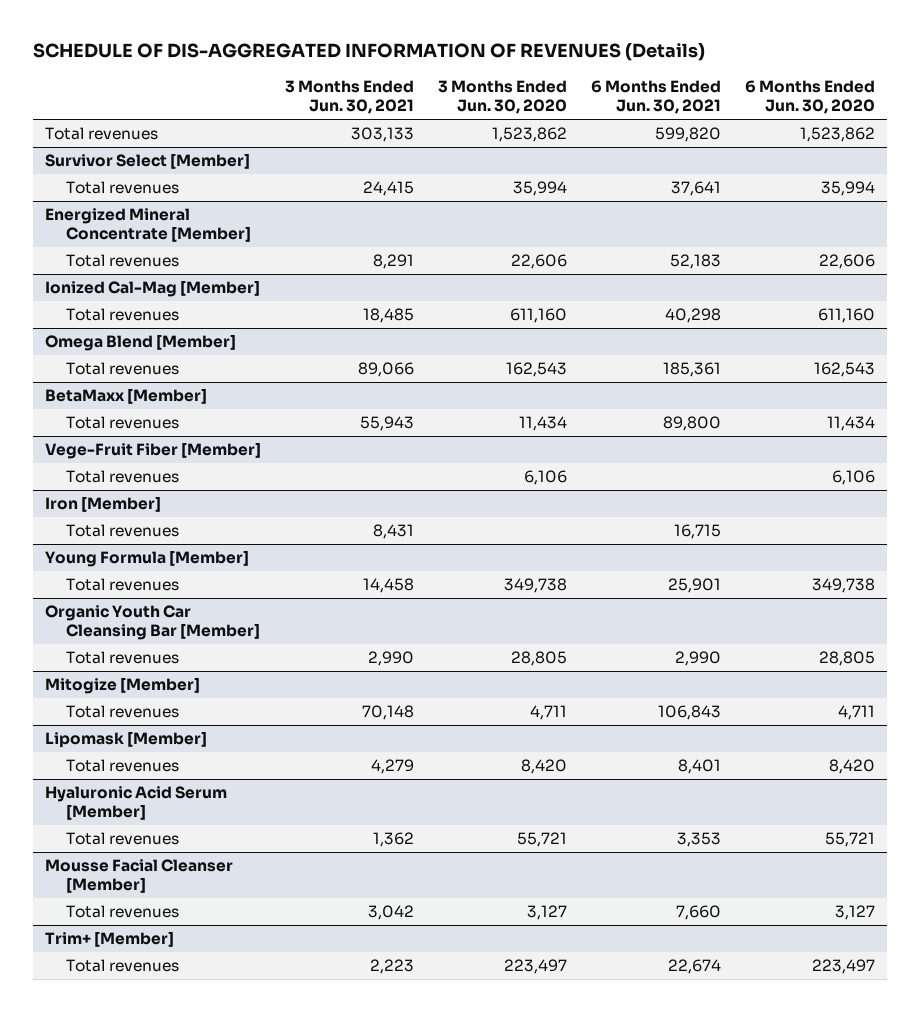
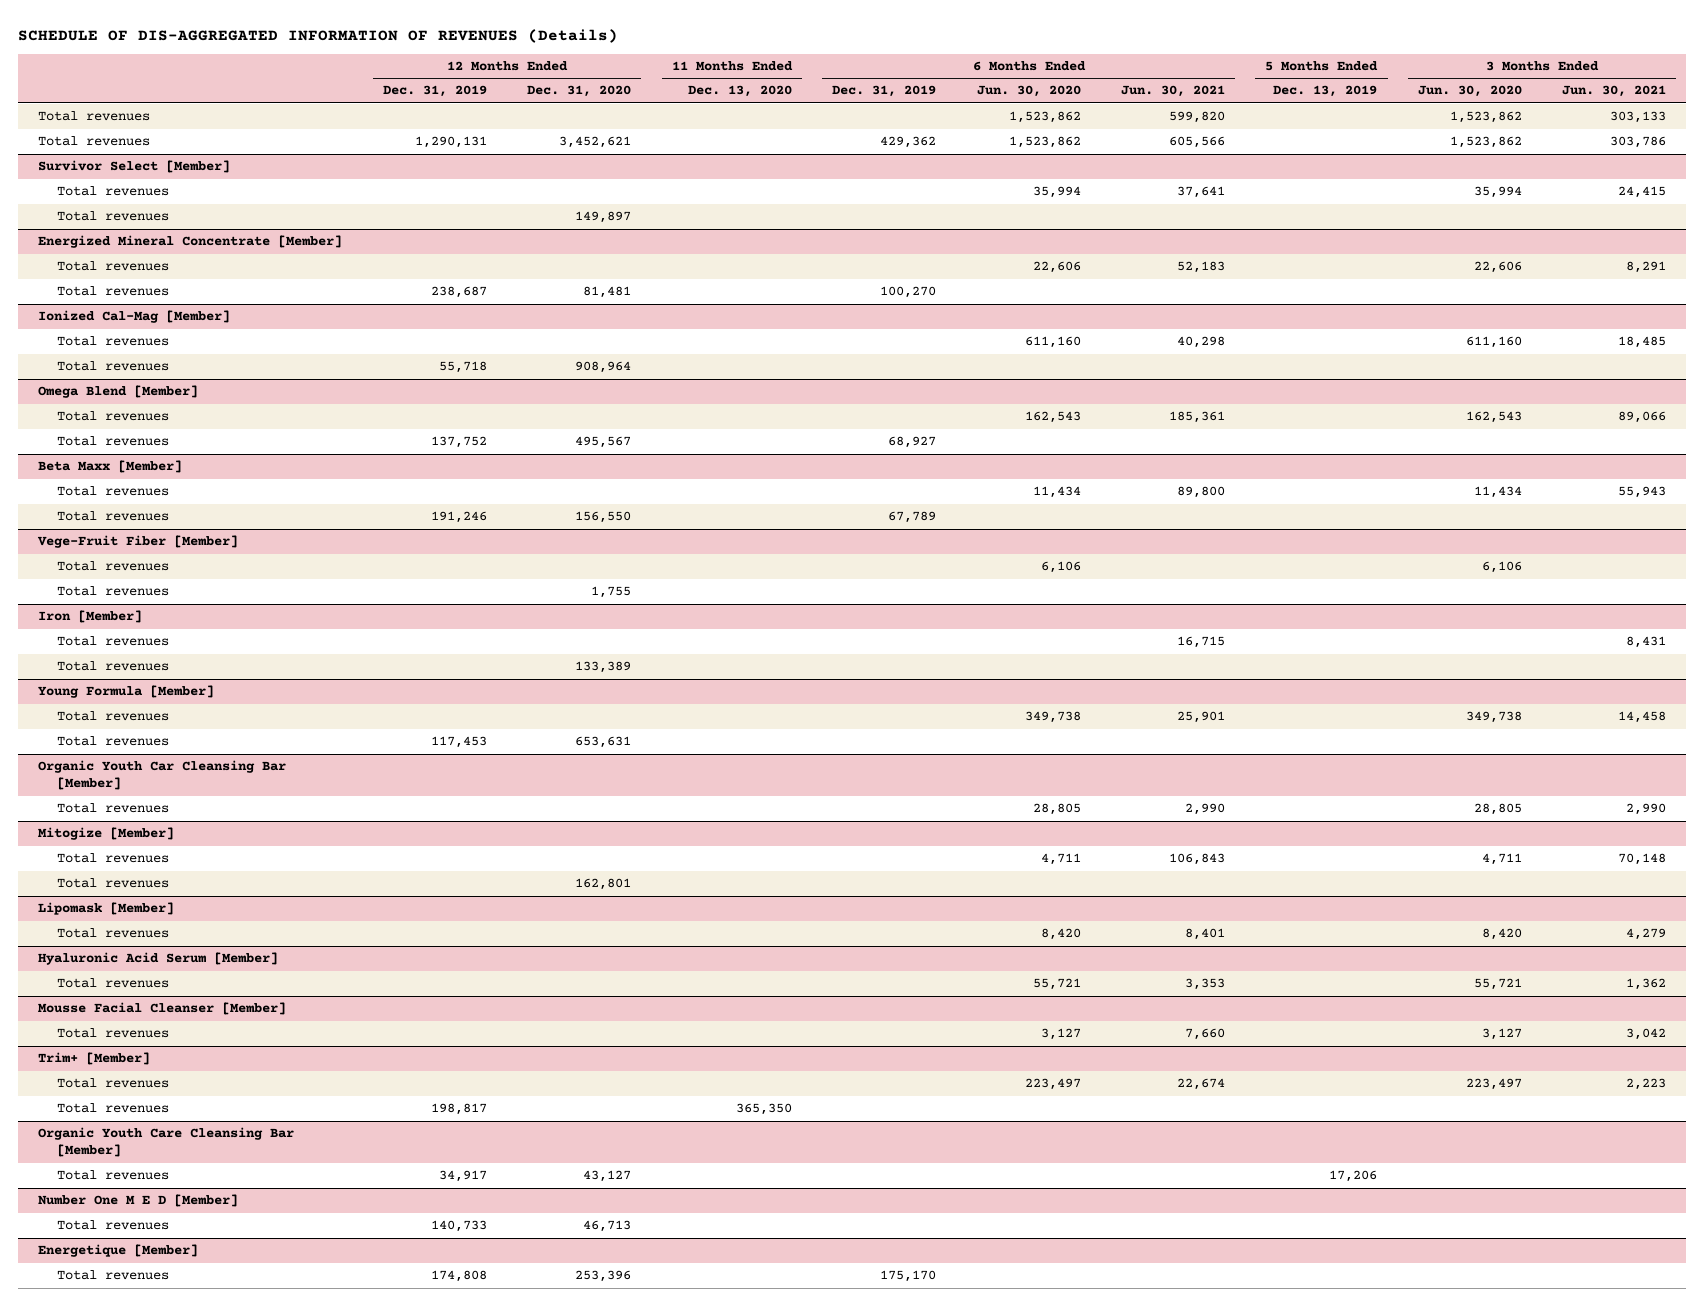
- | 3 Months Ended Jun. 30, 2021 | 3 Months Ended Jun. 30, 2020 | 6 Months Ended Jun. 30, 2021 | 6 Months Ended Jun. 30, 2020
+ | 12 Months Ended Dec. 31, 2019 | 12 Months Ended Dec. 31, 2020 | 11 Months Ended Dec. 13, 2020 | 6 Months Ended Dec. 31, 2019 | 6 Months Ended Jun. 30, 2020 | 6 Months Ended Jun. 30, 2021 | 5 Months Ended Dec. 13, 2019 | 3 Months Ended Jun. 30, 2020 | 3 Months Ended Jun. 30, 2021
+ Total revenues | 1,290,131 | 3,452,621 | | 429,362 | 1,523,862 | 605,566 | | 1,523,862 | 303,786
@ Survivor Select [Member]
+ Total revenues | | 149,897 | | | | | | |
@ Energized Mineral Concentrate [Member]
+ Total revenues | 238,687 | 81,481 | | 100,270 | | | | |
@ Ionized Cal-Mag [Member]
+ Total revenues | 55,718 | 908,964 | | | | | | |
- BetaMaxx [Member]
@ Omega Blend [Member]
+ Total revenues | 137,752 | 495,567 | | 68,927 | | | | |
+ Beta Maxx [Member]
+ Total revenues | 191,246 | 156,550 | | 67,789 | | | | |
@ Vege-Fruit Fiber [Member]
+ Total revenues | | 1,755 | | | | | | |
@ Iron [Member]
+ Total revenues | | 133,389 | | | | | | |
@ Young Formula [Member]
+ Total revenues | 117,453 | 653,631 | | | | | | |
@ Mitogize [Member]
+ Total revenues | | 162,801 | | | | | | |
@ Trim+ [Member]
+ Total revenues | 198,817 | | 365,350 | | | | | |
+ Organic Youth Care Cleansing Bar [Member]
+ Total revenues | 34,917 | 43,127 | | | | | 17,206 | |
+ Number One M E D [Member]
+ Total revenues | 140,733 | 46,713 | | | | | | |
+ Energetique [Member]
+ Total revenues | 174,808 | 253,396 | | 175,170 | | | | |

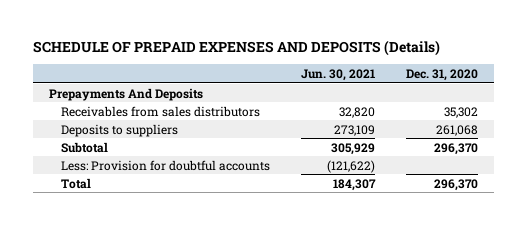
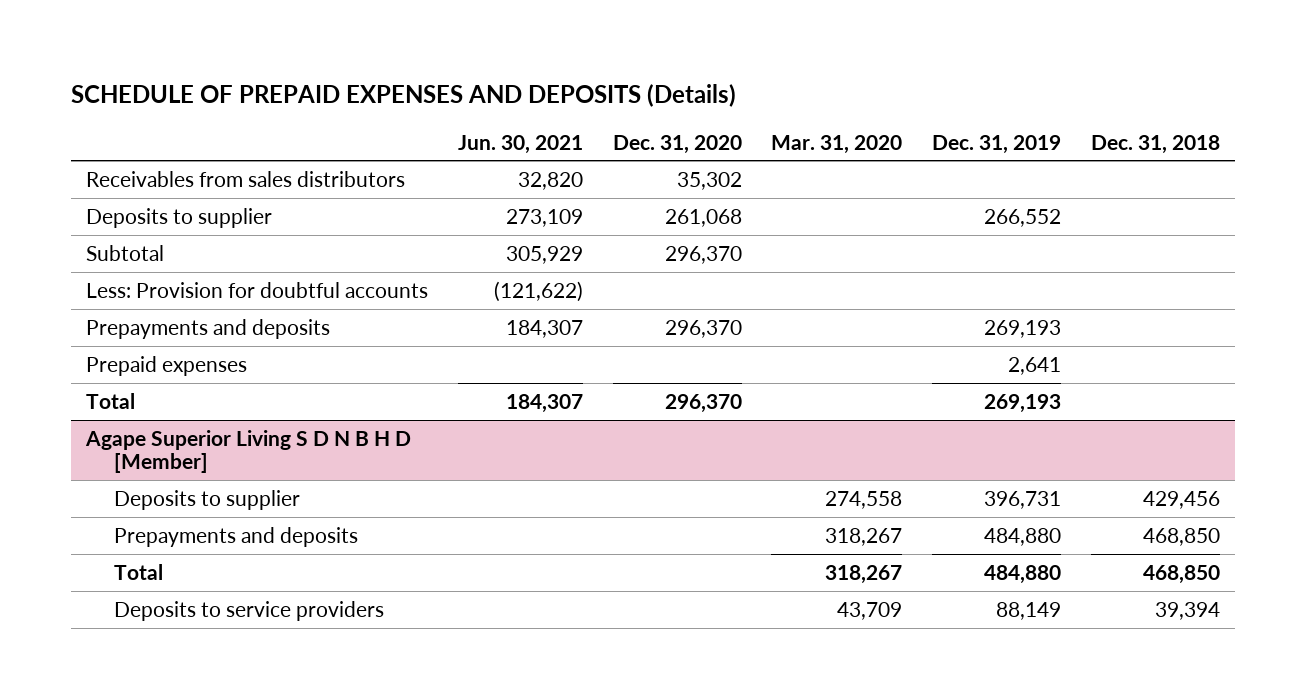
- | Jun. 30, 2021 | Dec. 31, 2020
+ | Jun. 30, 2021 | Dec. 31, 2020 | Mar. 31, 2020 | Dec. 31, 2019 | Dec. 31, 2018
- Prepayments And Deposits
- Deposits to suppliers | 273,109 | 261,068
+ Deposits to supplier | 273,109 | 261,068 | | 266,552 |
+ Prepayments and deposits | 184,307 | 296,370 | | 269,193 |
+ Prepaid expenses | | | | 2,641 |
+ Agape Superior Living S D N B H D [Member]
+ Deposits to supplier | | | 274,558 | 396,731 | 429,456
+ Prepayments and deposits | | | 318,267 | 484,880 | 468,850
+ Total | | | 318,267 | 484,880 | 468,850
+ Deposits to service providers | | | 43,709 | 88,149 | 39,394

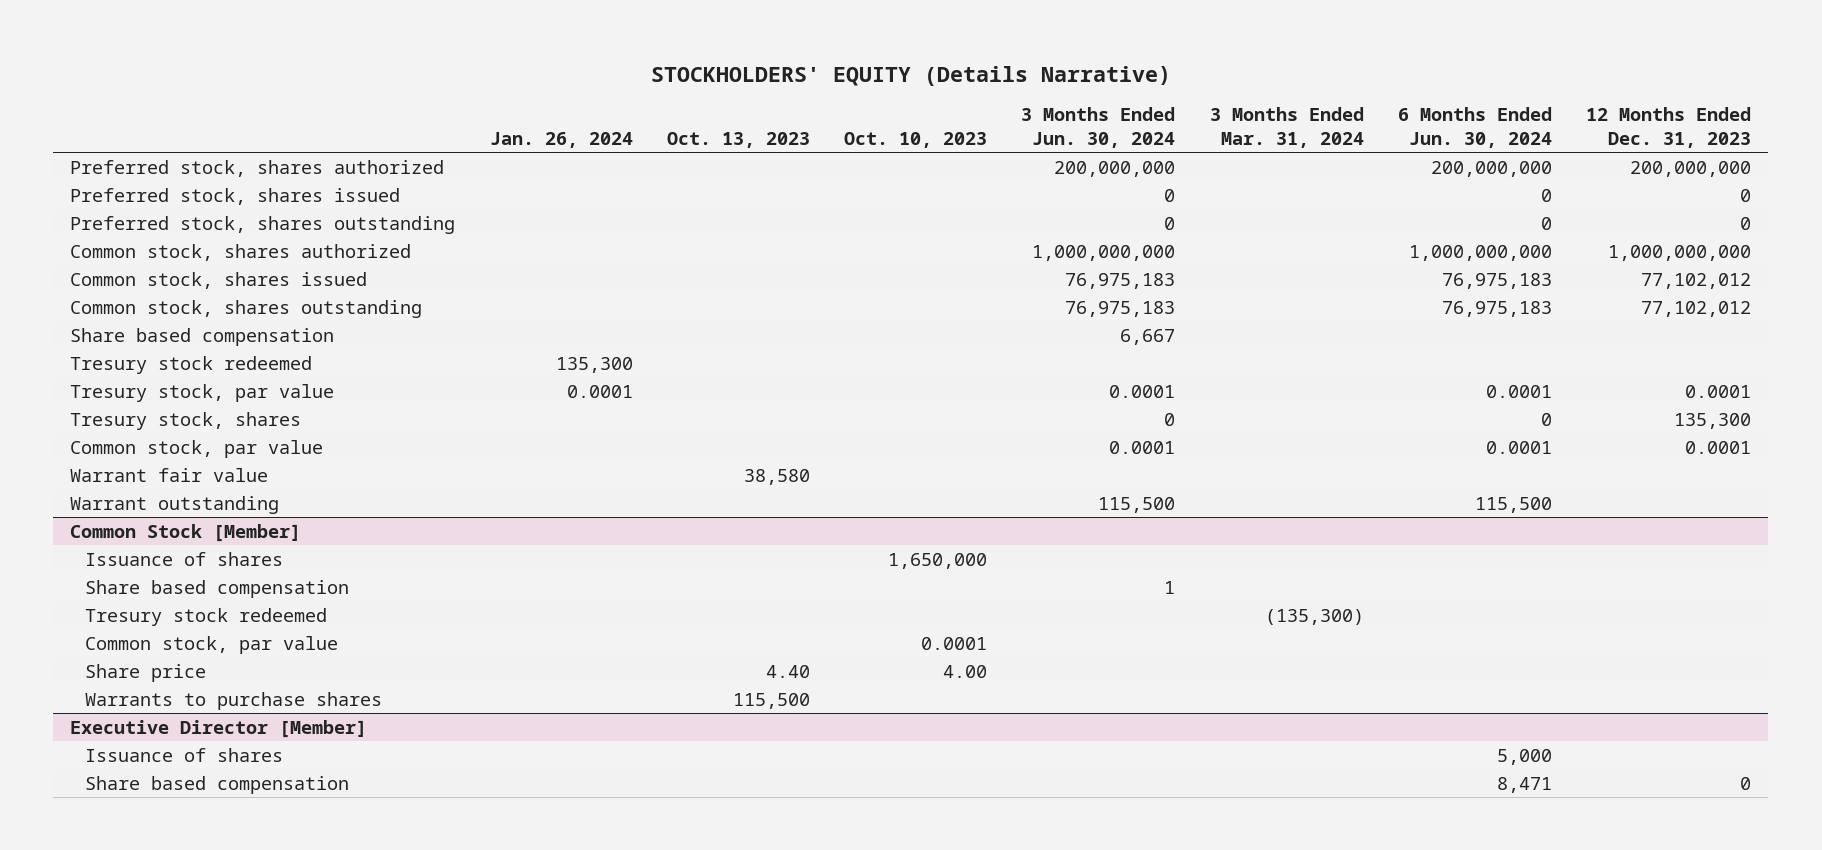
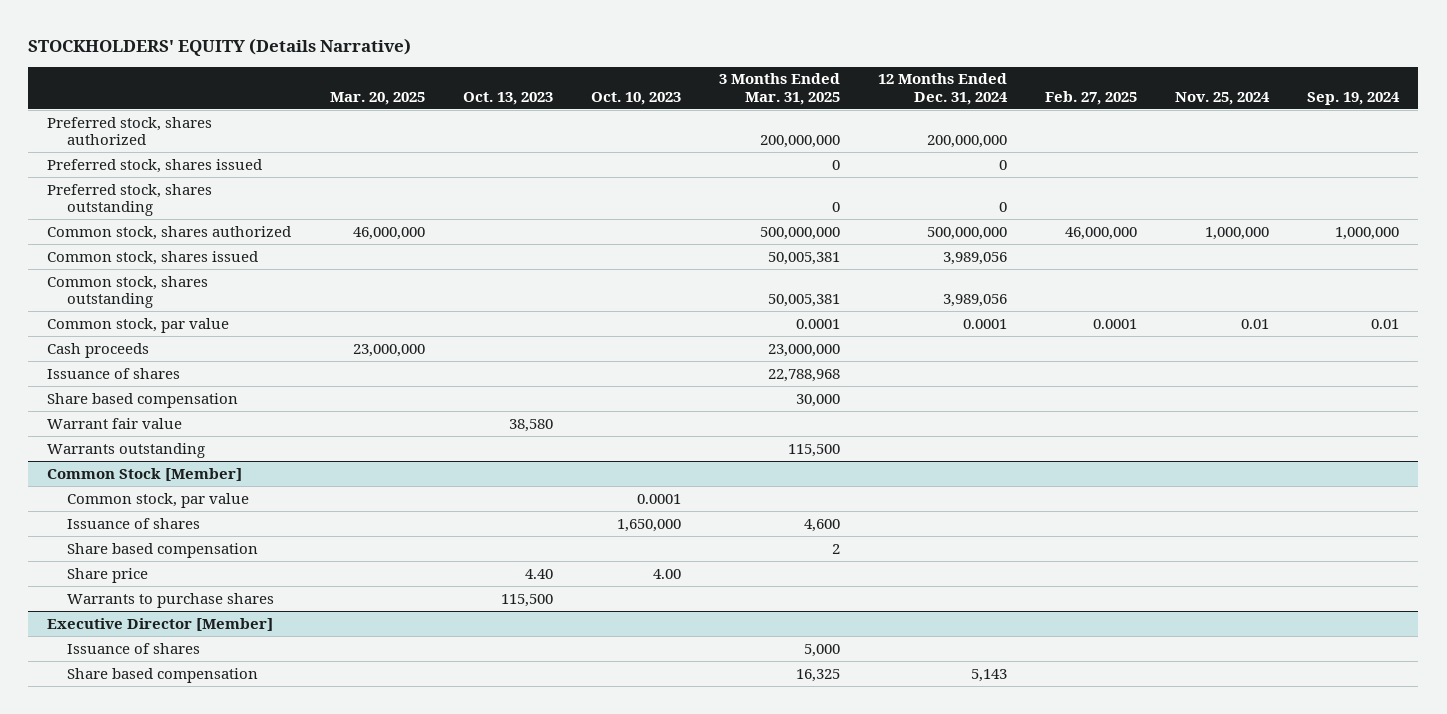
- | Jan. 26, 2024 | Oct. 13, 2023 | Oct. 10, 2023 | 3 Months Ended Jun. 30, 2024 | 3 Months Ended Mar. 31, 2024 | 6 Months Ended Jun. 30, 2024 | 12 Months Ended Dec. 31, 2023
+ | Mar. 20, 2025 | Oct. 13, 2023 | Oct. 10, 2023 | 3 Months Ended Mar. 31, 2025 | 12 Months Ended Dec. 31, 2024 | Feb. 27, 2025 | Nov. 25, 2024 | Sep. 19, 2024
- Tresury stock redeemed | 135,300 | | | | | |
- Tresury stock, par value | 0.0001 | | | 0.0001 | | 0.0001 | 0.0001
- Tresury stock, shares | | | | 0 | | 0 | 135,300
+ Cash proceeds | 23,000,000 | | | 23,000,000 | | | |
+ Issuance of shares | | | | 22,788,968 | | | |
moved down: Share based compensation | | | | 30,000 | | | |
- Warrant outstanding | | | | 115,500 | | 115,500 |
+ Warrants outstanding | | | | 115,500 | | | |
@ Common Stock [Member]
moved up: Common stock, par value | | | 0.0001 | | | | |
- Tresury stock redeemed | | | | | (135,300) | |

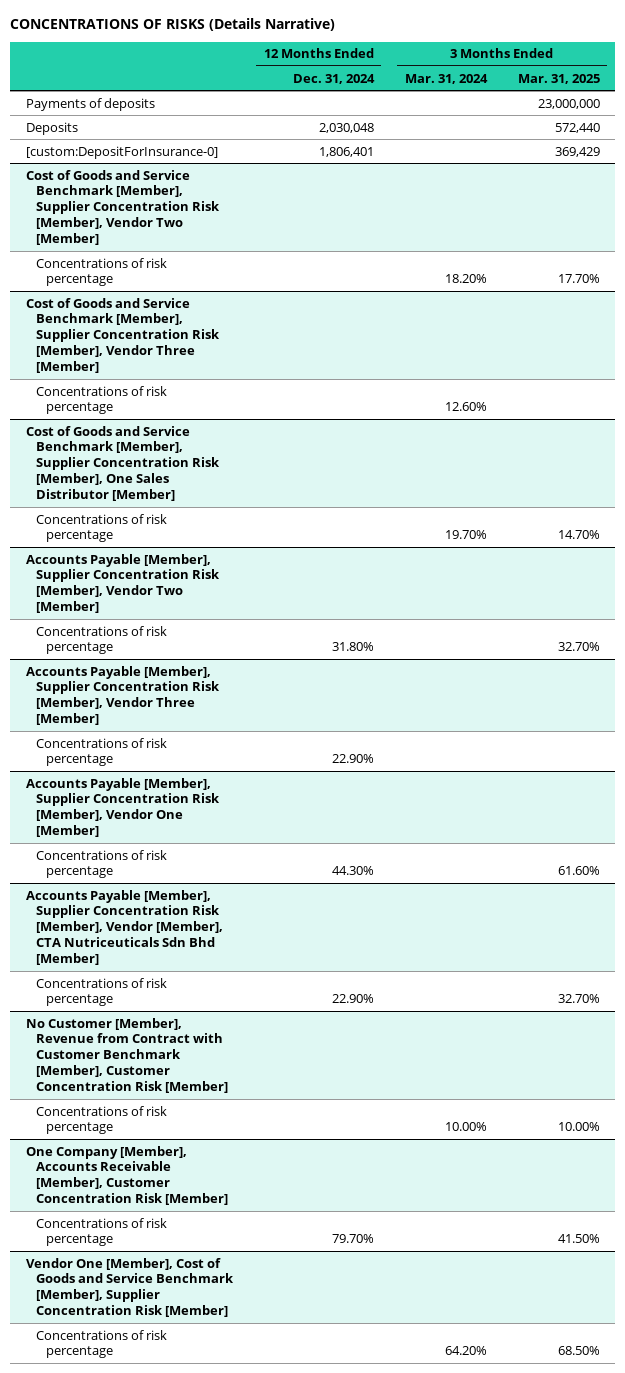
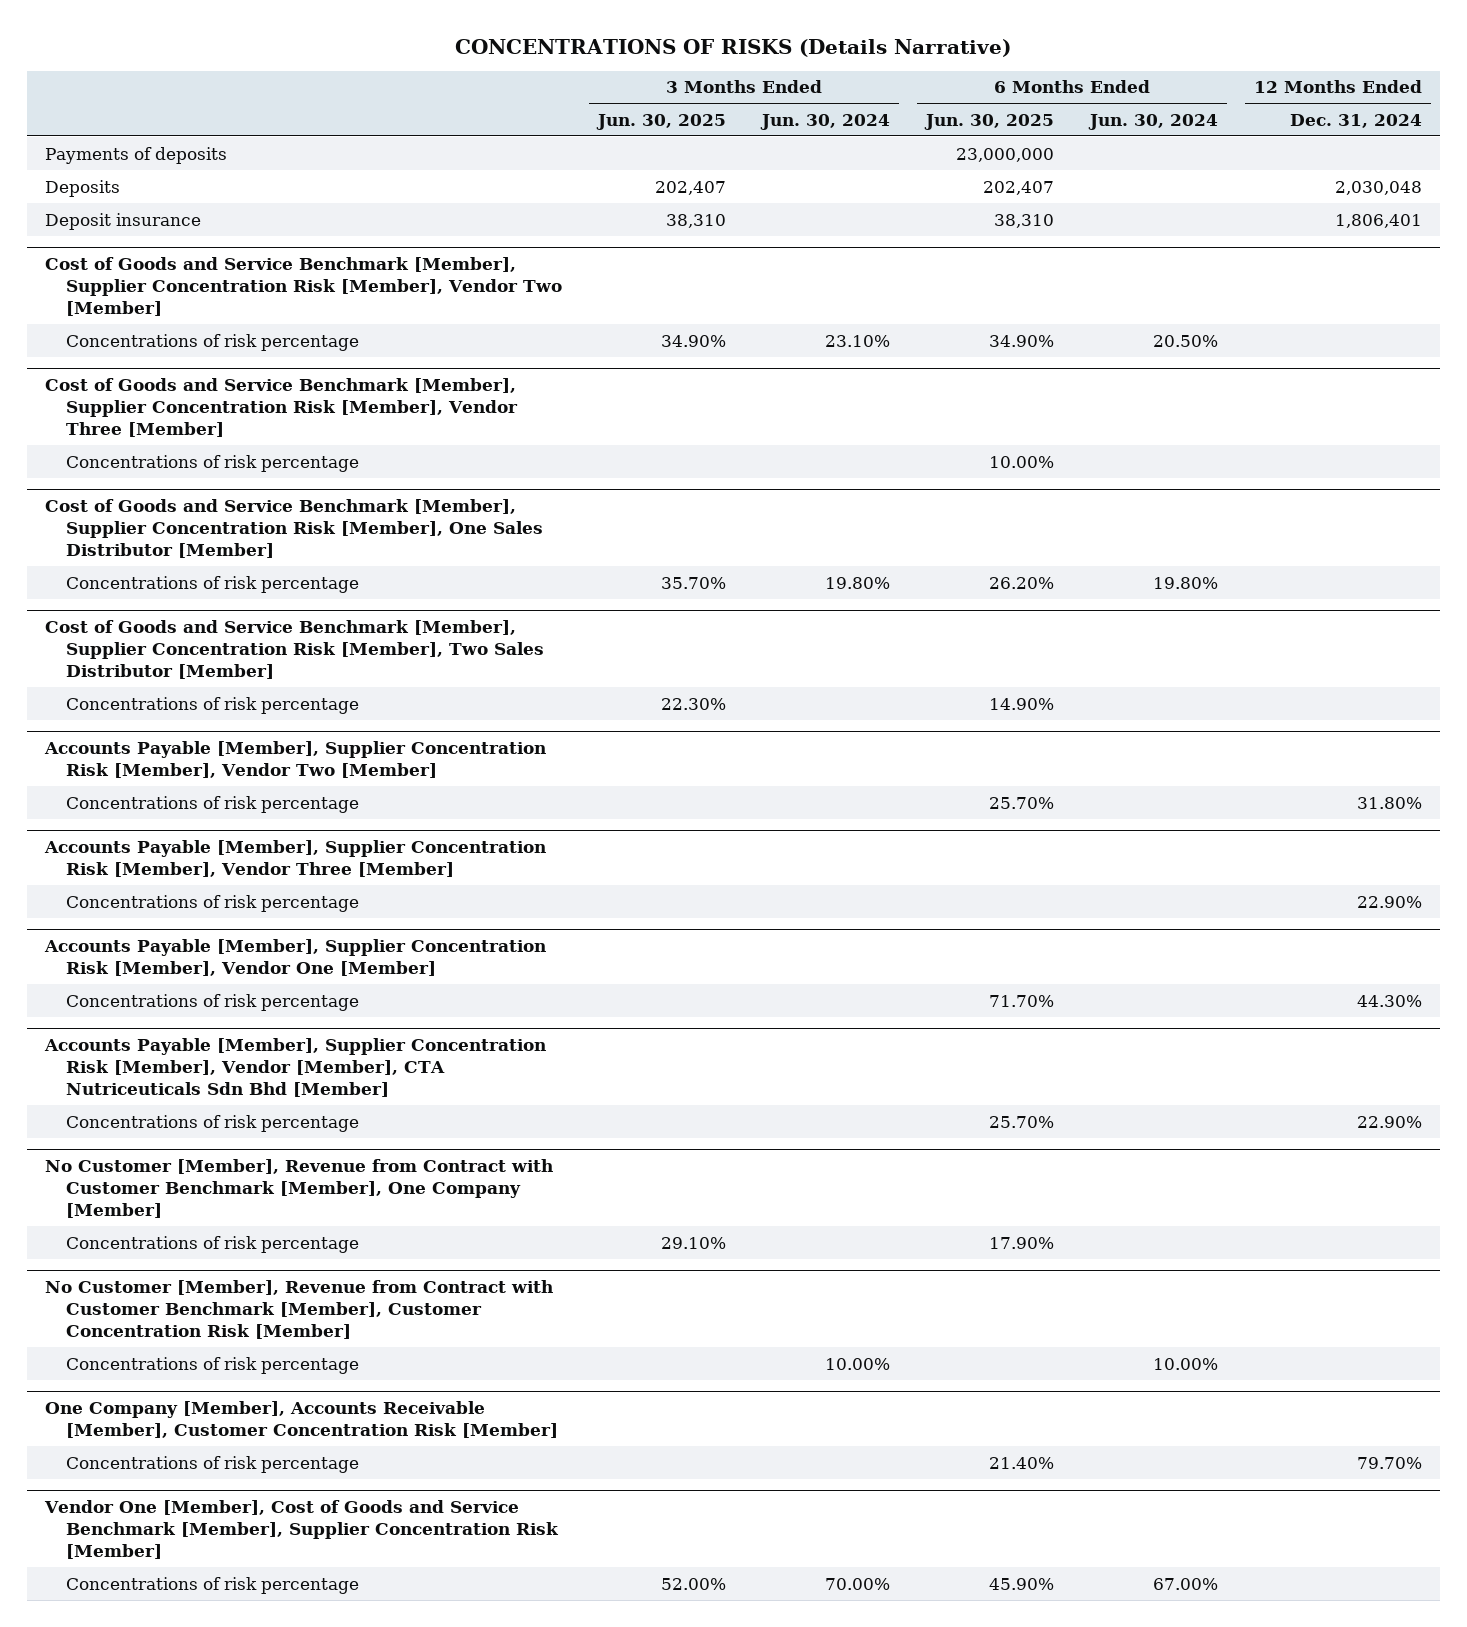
- | 12 Months Ended Dec. 31, 2024 | 3 Months Ended Mar. 31, 2024 | 3 Months Ended Mar. 31, 2025
+ | 3 Months Ended Jun. 30, 2025 | 3 Months Ended Jun. 30, 2024 | 6 Months Ended Jun. 30, 2025 | 6 Months Ended Jun. 30, 2024 | 12 Months Ended Dec. 31, 2024
- [custom:DepositForInsurance-0] | 1,806,401 | | 369,429
+ Deposit insurance | 38,310 | | 38,310 | | 1,806,401
+ Cost of Goods and Service Benchmark [Member], Supplier Concentration Risk [Member], Two Sales Distributor [Member]
+ Concentrations of risk percentage | 22.30% | | 14.90% | |
+ No Customer [Member], Revenue from Contract with Customer Benchmark [Member], One Company [Member]
+ Concentrations of risk percentage | 29.10% | | 17.90% | |

